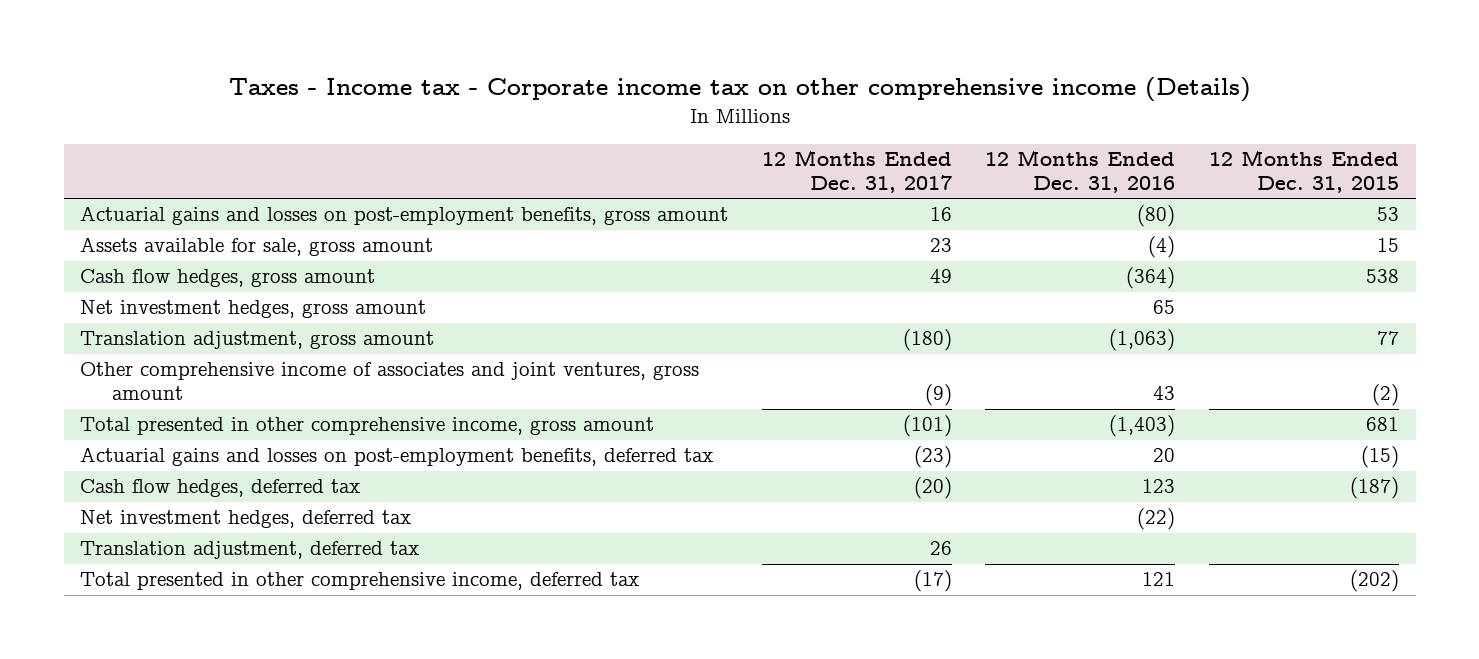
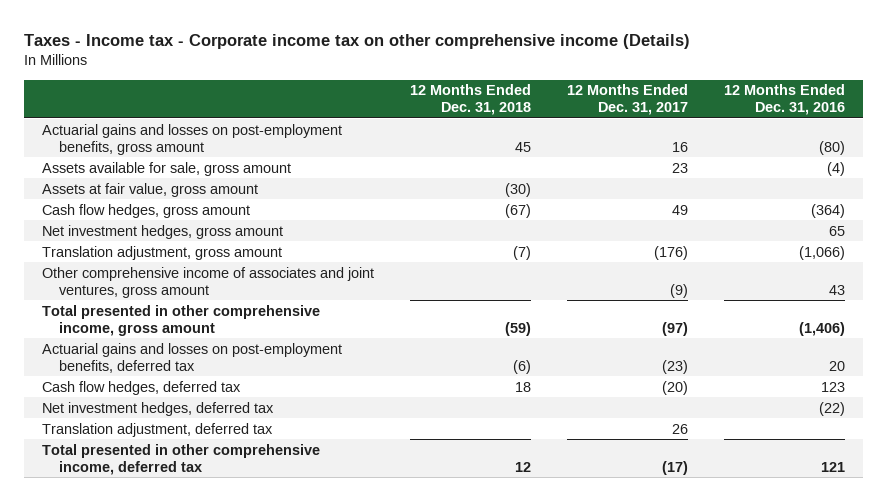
- | 12 Months Ended Dec. 31, 2017 | 12 Months Ended Dec. 31, 2016 | 12 Months Ended Dec. 31, 2015
+ | 12 Months Ended Dec. 31, 2018 | 12 Months Ended Dec. 31, 2017 | 12 Months Ended Dec. 31, 2016
+ Assets at fair value, gross amount | (30) | |
- Translation adjustment, gross amount | (180) | (1,063) | 77
+ Translation adjustment, gross amount | (7) | (176) | (1,066)
- Total presented in other comprehensive income, gross amount | (101) | (1,403) | 681
+ Total presented in other comprehensive income, gross amount | (59) | (97) | (1,406)

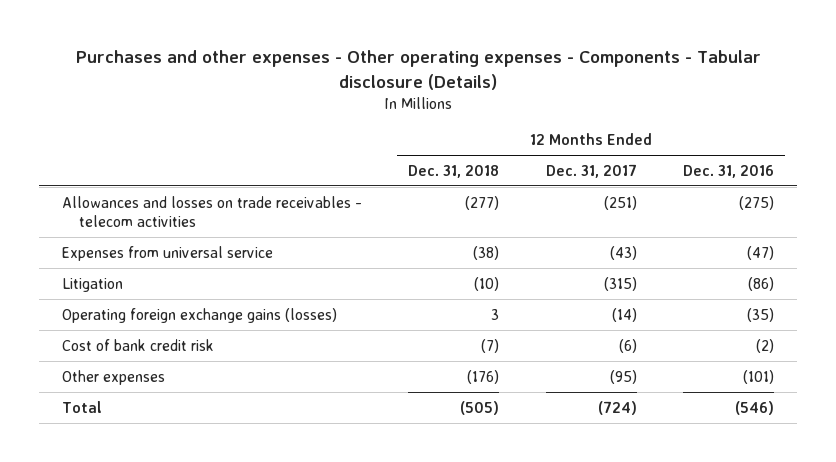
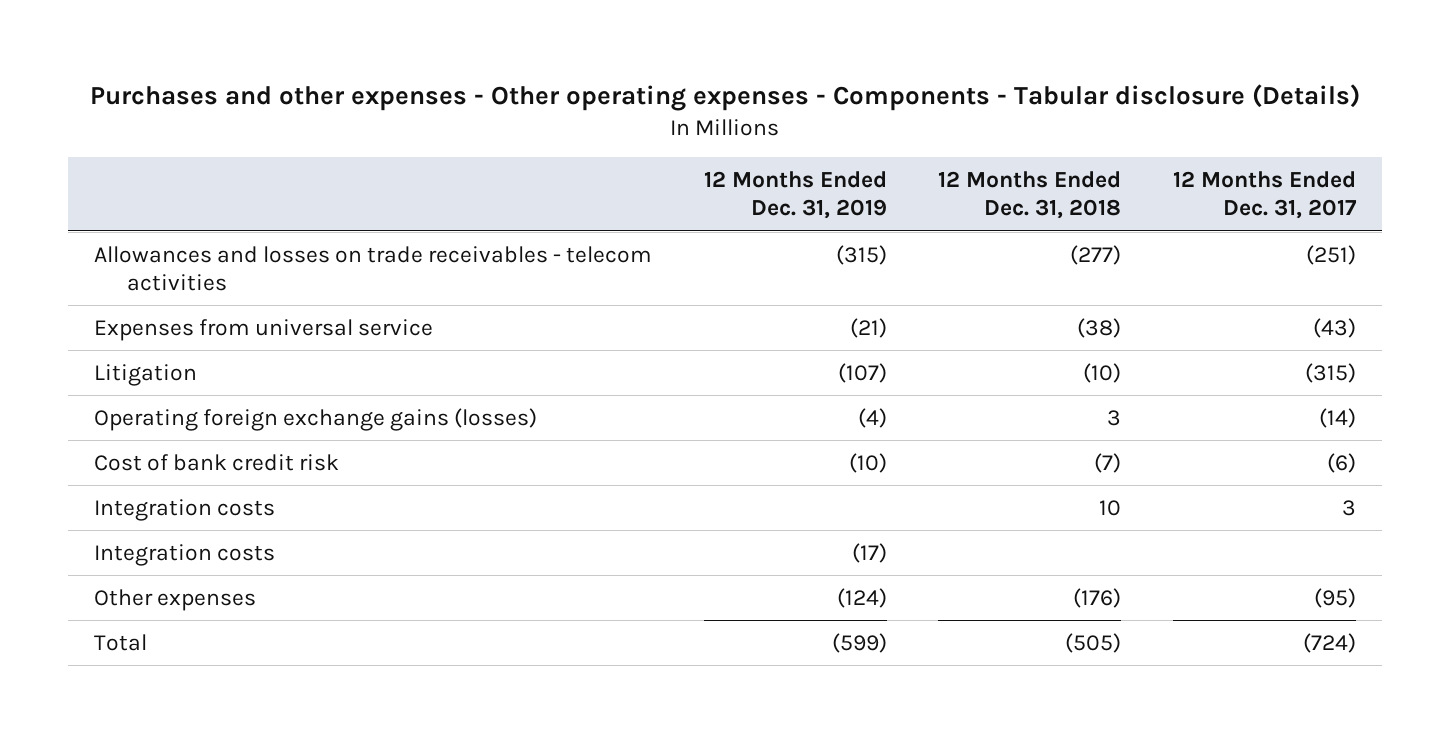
- | 12 Months Ended Dec. 31, 2018 | 12 Months Ended Dec. 31, 2017 | 12 Months Ended Dec. 31, 2016
+ | 12 Months Ended Dec. 31, 2019 | 12 Months Ended Dec. 31, 2018 | 12 Months Ended Dec. 31, 2017
+ Integration costs | | 10 | 3
+ Integration costs | (17) | |

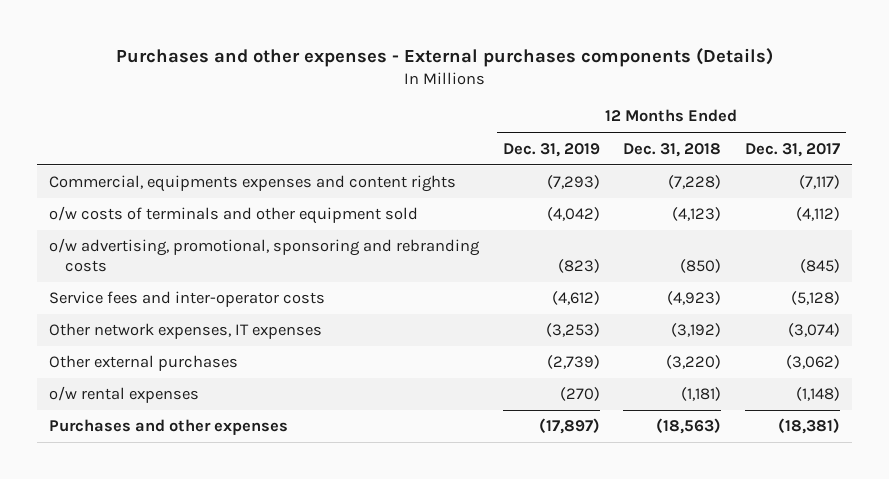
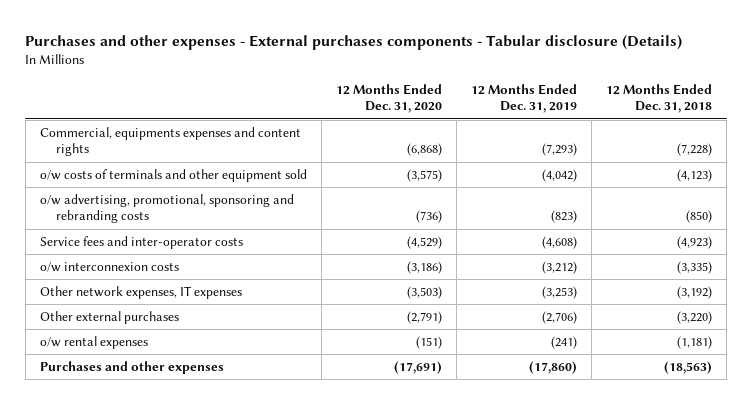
- Purchases and other expenses - External purchases components (Details)
+ Purchases and other expenses - External purchases components - Tabular disclosure (Details)
- | 12 Months Ended Dec. 31, 2019 | 12 Months Ended Dec. 31, 2018 | 12 Months Ended Dec. 31, 2017
+ | 12 Months Ended Dec. 31, 2020 | 12 Months Ended Dec. 31, 2019 | 12 Months Ended Dec. 31, 2018
- Service fees and inter-operator costs | (4,612) | (4,923) | (5,128)
+ Service fees and inter-operator costs | (4,529) | (4,608) | (4,923)
+ o/w interconnexion costs | (3,186) | (3,212) | (3,335)
- Other external purchases | (2,739) | (3,220) | (3,062)
- o/w rental expenses | (270) | (1,181) | (1,148)
- Purchases and other expenses | (17,897) | (18,563) | (18,381)
+ Other external purchases | (2,791) | (2,706) | (3,220)
+ o/w rental expenses | (151) | (241) | (1,181)
+ Purchases and other expenses | (17,691) | (17,860) | (18,563)

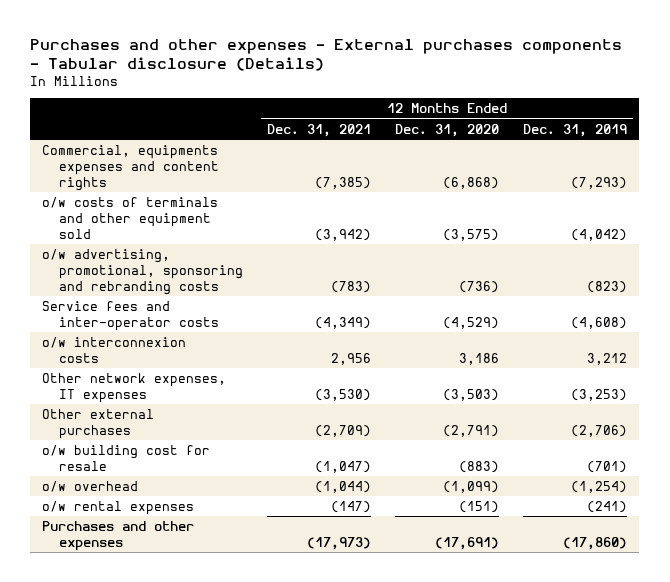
- | 12 Months Ended Dec. 31, 2020 | 12 Months Ended Dec. 31, 2019 | 12 Months Ended Dec. 31, 2018
+ | 12 Months Ended Dec. 31, 2021 | 12 Months Ended Dec. 31, 2020 | 12 Months Ended Dec. 31, 2019
- o/w interconnexion costs | (3,186) | (3,212) | (3,335)
+ o/w interconnexion costs | 2,956 | 3,186 | 3,212
+ o/w building cost for resale | (1,047) | (883) | (701)
+ o/w overhead | (1,044) | (1,099) | (1,254)

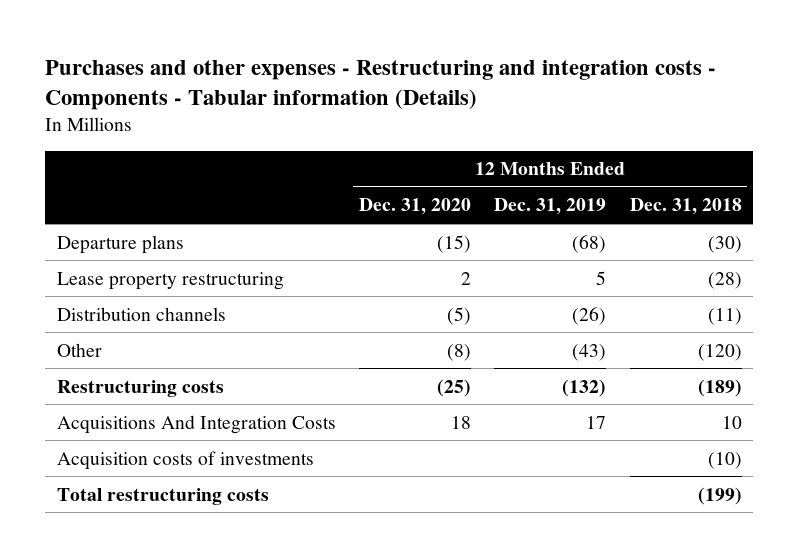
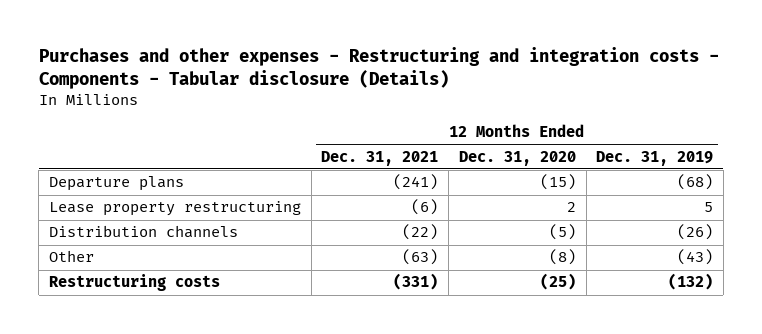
- Purchases and other expenses - Restructuring and integration costs - Components - Tabular information (Details)
+ Purchases and other expenses - Restructuring and integration costs - Components - Tabular disclosure (Details)
- | 12 Months Ended Dec. 31, 2020 | 12 Months Ended Dec. 31, 2019 | 12 Months Ended Dec. 31, 2018
+ | 12 Months Ended Dec. 31, 2021 | 12 Months Ended Dec. 31, 2020 | 12 Months Ended Dec. 31, 2019
- Acquisitions And Integration Costs | 18 | 17 | 10
- Acquisition costs of investments | | | (10)
- Total restructuring costs | | | (199)

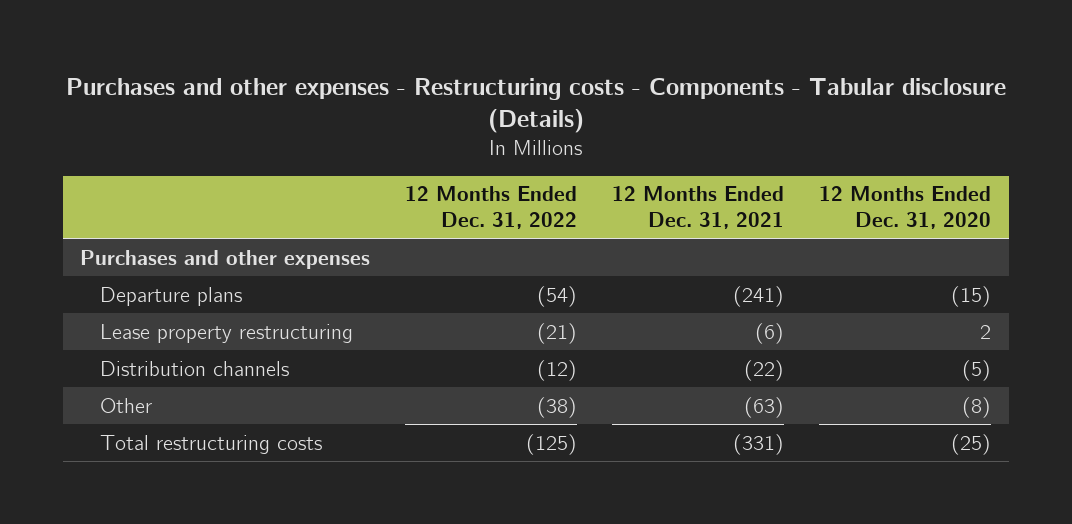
- Purchases and other expenses - Restructuring and integration costs - Components - Tabular disclosure (Details)
+ Purchases and other expenses - Restructuring costs - Components - Tabular disclosure (Details)
- | 12 Months Ended Dec. 31, 2021 | 12 Months Ended Dec. 31, 2020 | 12 Months Ended Dec. 31, 2019
+ | 12 Months Ended Dec. 31, 2022 | 12 Months Ended Dec. 31, 2021 | 12 Months Ended Dec. 31, 2020
+ Purchases and other expenses
- Restructuring costs | (331) | (25) | (132)
+ Total restructuring costs | (125) | (331) | (25)

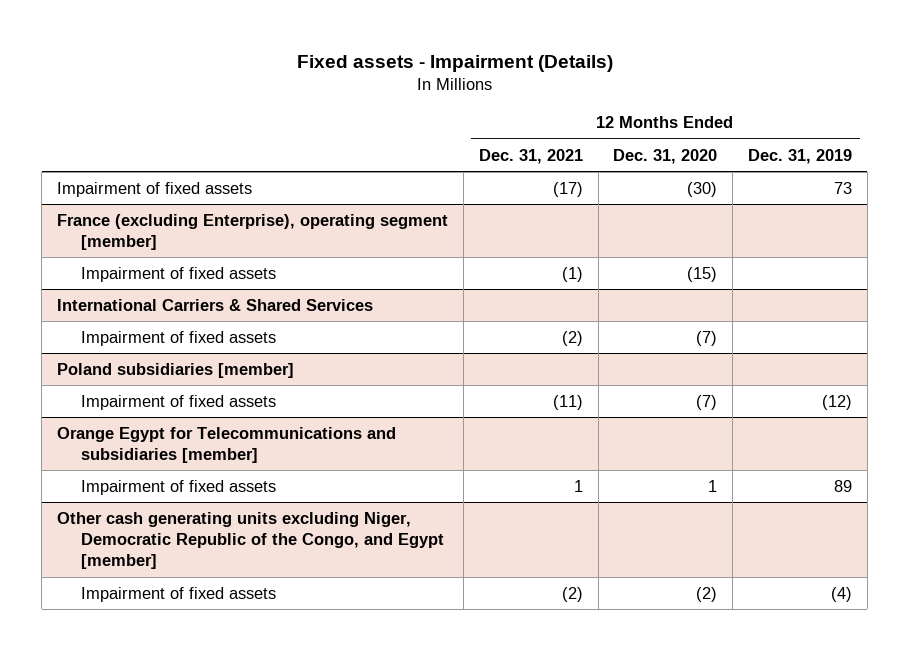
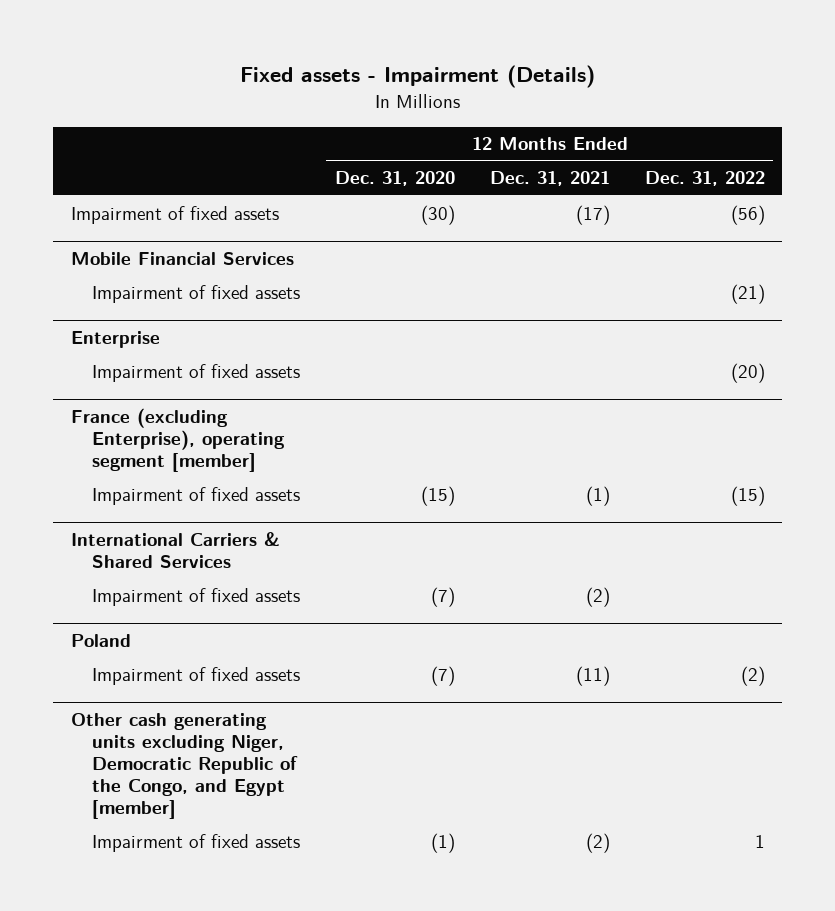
- | 12 Months Ended Dec. 31, 2021 | 12 Months Ended Dec. 31, 2020 | 12 Months Ended Dec. 31, 2019
+ | 12 Months Ended Dec. 31, 2020 | 12 Months Ended Dec. 31, 2021 | 12 Months Ended Dec. 31, 2022
+ Mobile Financial Services
+ Impairment of fixed assets | | | (21)
+ Enterprise
+ Impairment of fixed assets | | | (20)
- Poland subsidiaries [member]
+ Poland
- Orange Egypt for Telecommunications and subsidiaries [member]
- Impairment of fixed assets | 1 | 1 | 89
@ Other cash generating units excluding Niger, Democratic Republic of the Congo, and Egypt [member]
- Impairment of fixed assets | (2) | (2) | (4)
+ Impairment of fixed assets | (1) | (2) | 1

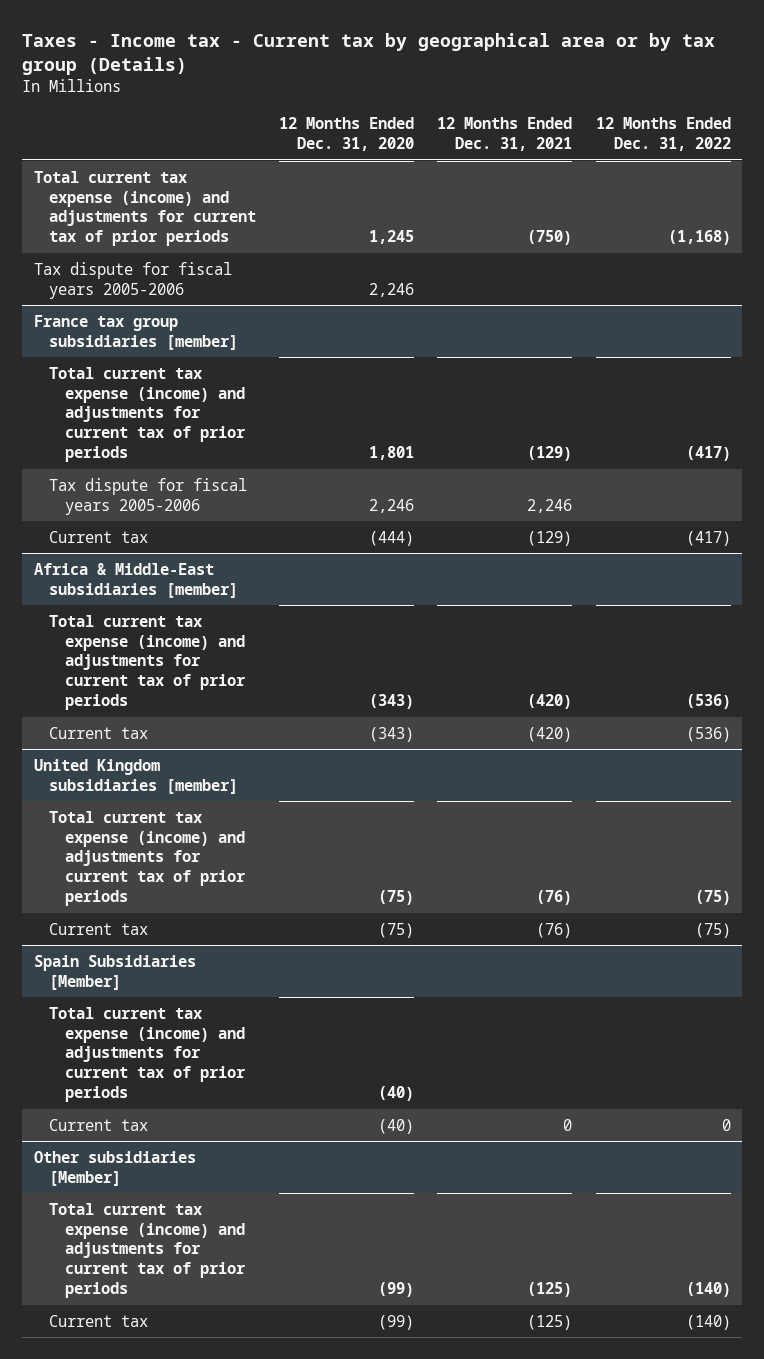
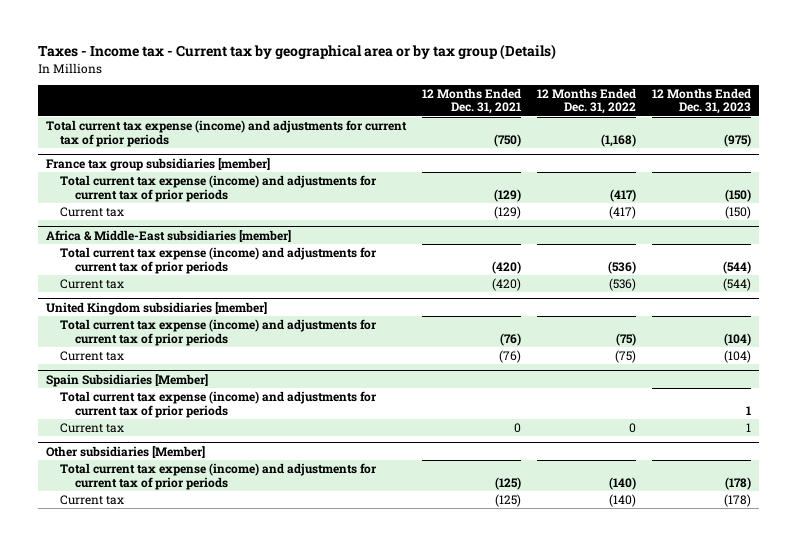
- | 12 Months Ended Dec. 31, 2020 | 12 Months Ended Dec. 31, 2021 | 12 Months Ended Dec. 31, 2022
+ | 12 Months Ended Dec. 31, 2021 | 12 Months Ended Dec. 31, 2022 | 12 Months Ended Dec. 31, 2023
- Tax dispute for fiscal years 2005-2006 | 2,246 | |
@ France tax group subsidiaries [member]
- Tax dispute for fiscal years 2005-2006 | 2,246 | 2,246 |

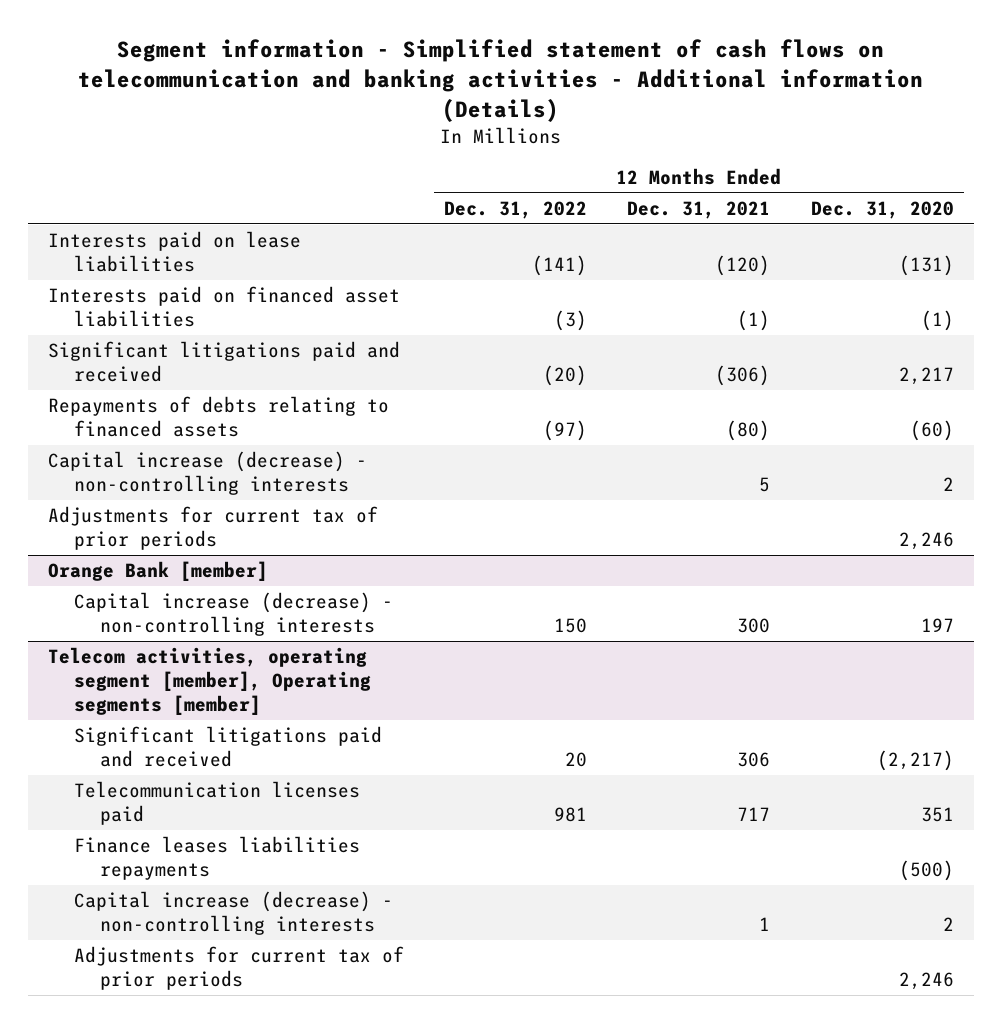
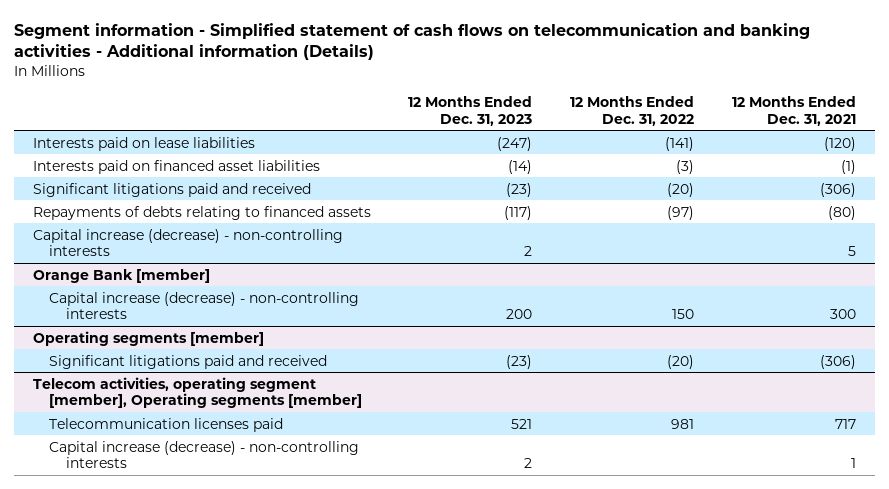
- | 12 Months Ended Dec. 31, 2022 | 12 Months Ended Dec. 31, 2021 | 12 Months Ended Dec. 31, 2020
+ | 12 Months Ended Dec. 31, 2023 | 12 Months Ended Dec. 31, 2022 | 12 Months Ended Dec. 31, 2021
- Adjustments for current tax of prior periods | | | 2,246
+ Operating segments [member]
+ Significant litigations paid and received | (23) | (20) | (306)
@ Telecom activities, operating segment [member], Operating segments [member]
- Significant litigations paid and received | 20 | 306 | (2,217)
- Finance leases liabilities repayments | | | (500)
- Adjustments for current tax of prior periods | | | 2,246

